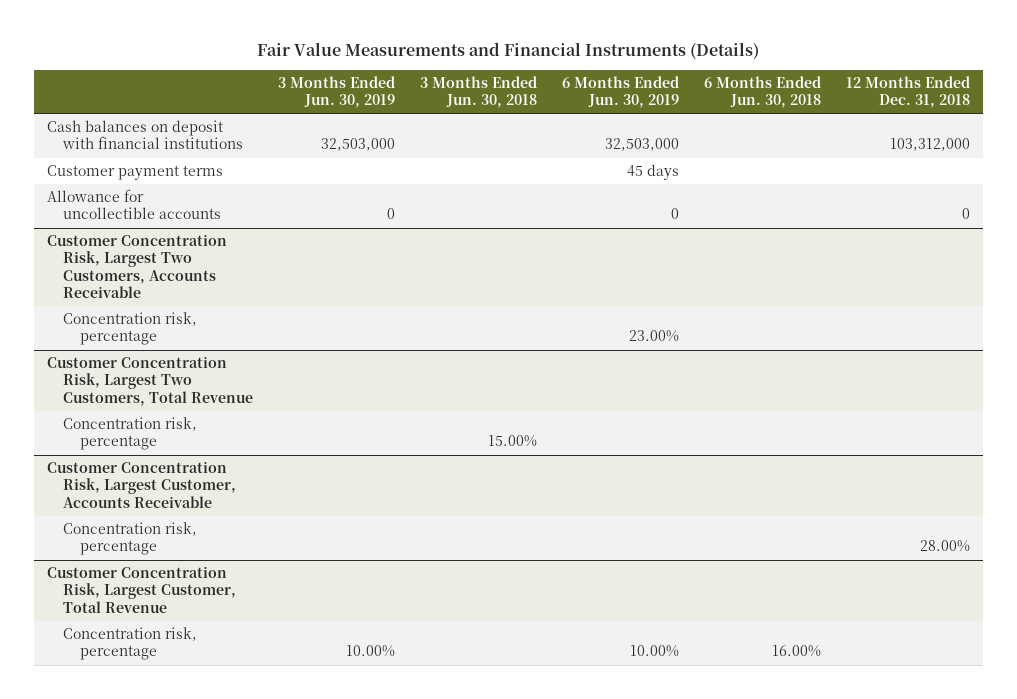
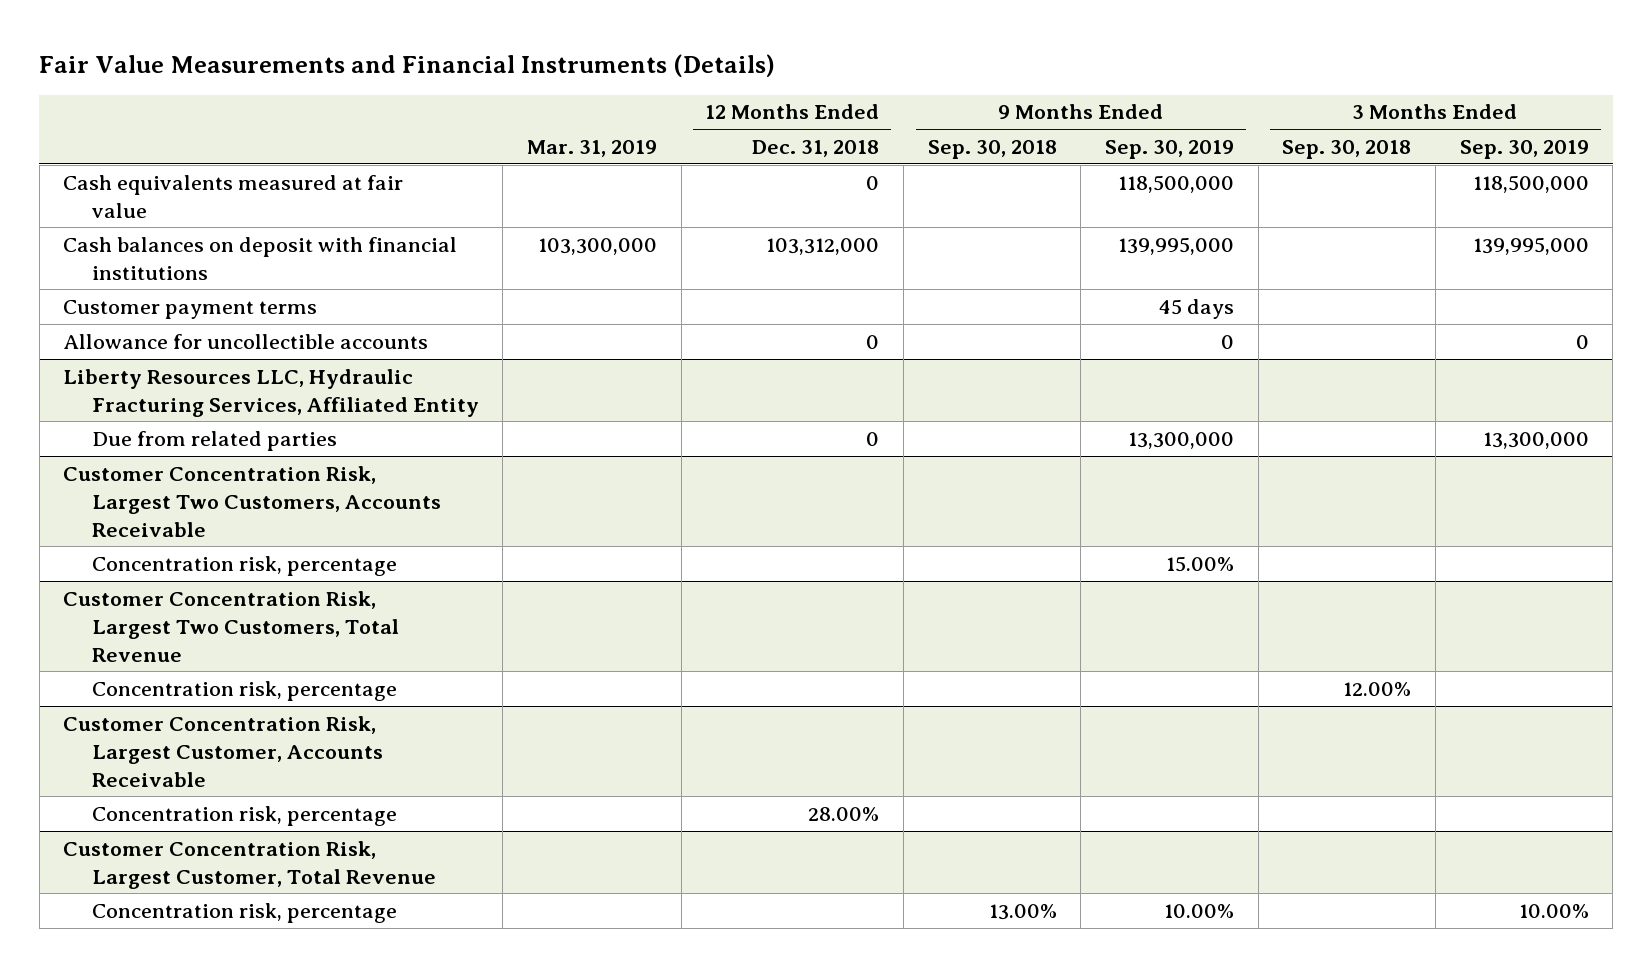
- | 3 Months Ended Jun. 30, 2019 | 3 Months Ended Jun. 30, 2018 | 6 Months Ended Jun. 30, 2019 | 6 Months Ended Jun. 30, 2018 | 12 Months Ended Dec. 31, 2018
+ | Mar. 31, 2019 | 12 Months Ended Dec. 31, 2018 | 9 Months Ended Sep. 30, 2018 | 9 Months Ended Sep. 30, 2019 | 3 Months Ended Sep. 30, 2018 | 3 Months Ended Sep. 30, 2019
+ Cash equivalents measured at fair value | | 0 | | 118,500,000 | | 118,500,000
+ Liberty Resources LLC, Hydraulic Fracturing Services, Affiliated Entity
+ Due from related parties | | 0 | | 13,300,000 | | 13,300,000

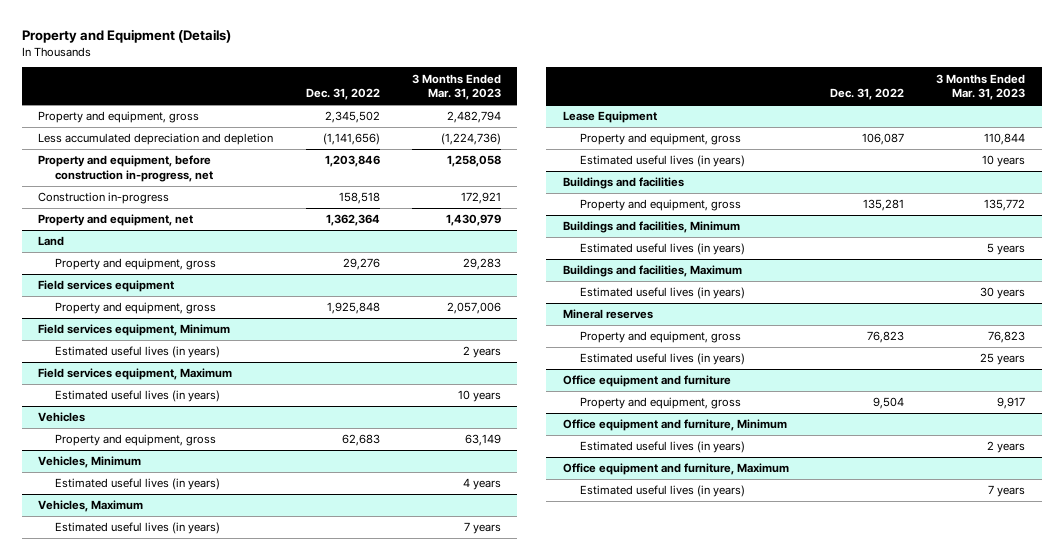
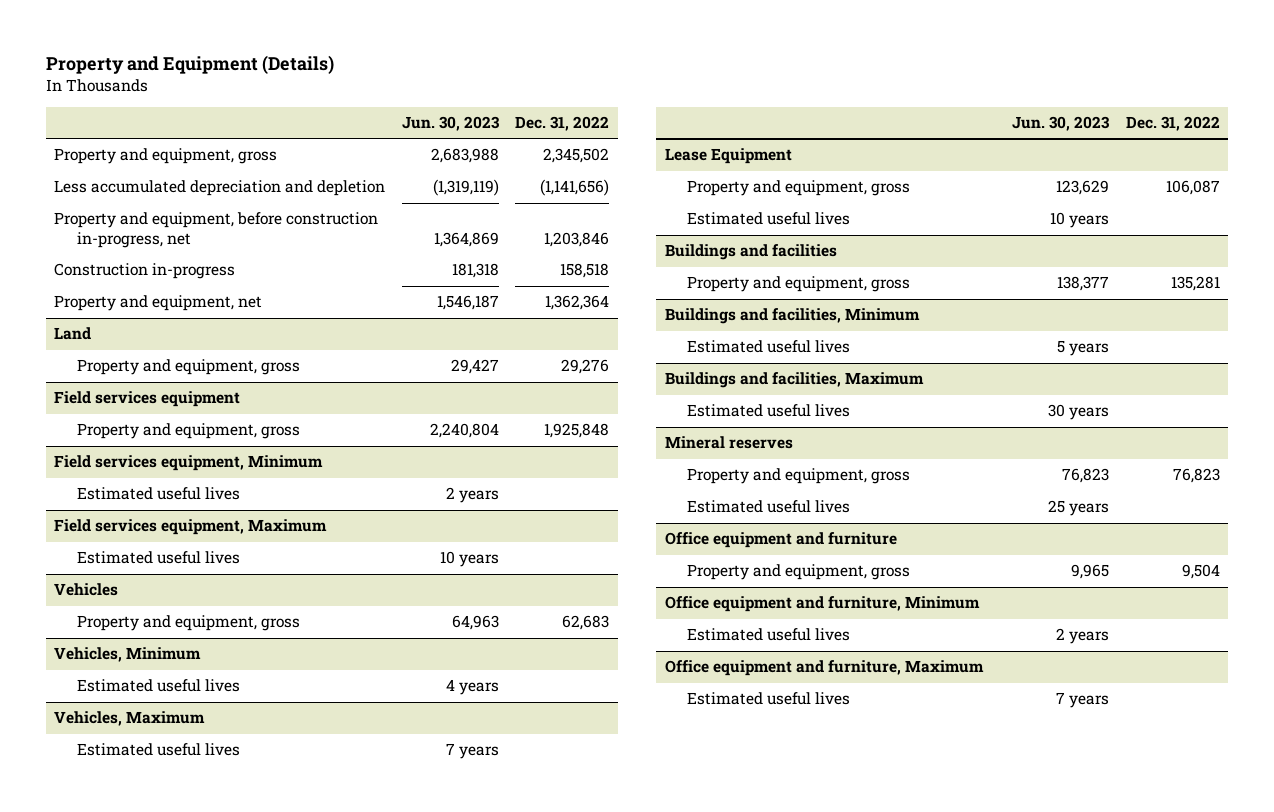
- | Dec. 31, 2022 | 3 Months Ended Mar. 31, 2023
+ | Jun. 30, 2023 | Dec. 31, 2022
@ Field services equipment, Minimum
- Estimated useful lives (in years) | | 2 years
+ Estimated useful lives | 2 years |
@ Field services equipment, Maximum
- Estimated useful lives (in years) | | 10 years
+ Estimated useful lives | 10 years |
@ Vehicles, Minimum
- Estimated useful lives (in years) | | 4 years
+ Estimated useful lives | 4 years |
@ Vehicles, Maximum
- Estimated useful lives (in years) | | 7 years
+ Estimated useful lives | 7 years |
@ Lease Equipment
- Estimated useful lives (in years) | | 10 years
+ Estimated useful lives | 10 years |
@ Buildings and facilities, Minimum
- Estimated useful lives (in years) | | 5 years
+ Estimated useful lives | 5 years |
@ Buildings and facilities, Maximum
- Estimated useful lives (in years) | | 30 years
+ Estimated useful lives | 30 years |
@ Mineral reserves
- Estimated useful lives (in years) | | 25 years
+ Estimated useful lives | 25 years |
@ Office equipment and furniture, Minimum
- Estimated useful lives (in years) | | 2 years
+ Estimated useful lives | 2 years |
@ Office equipment and furniture, Maximum
- Estimated useful lives (in years) | | 7 years
+ Estimated useful lives | 7 years |

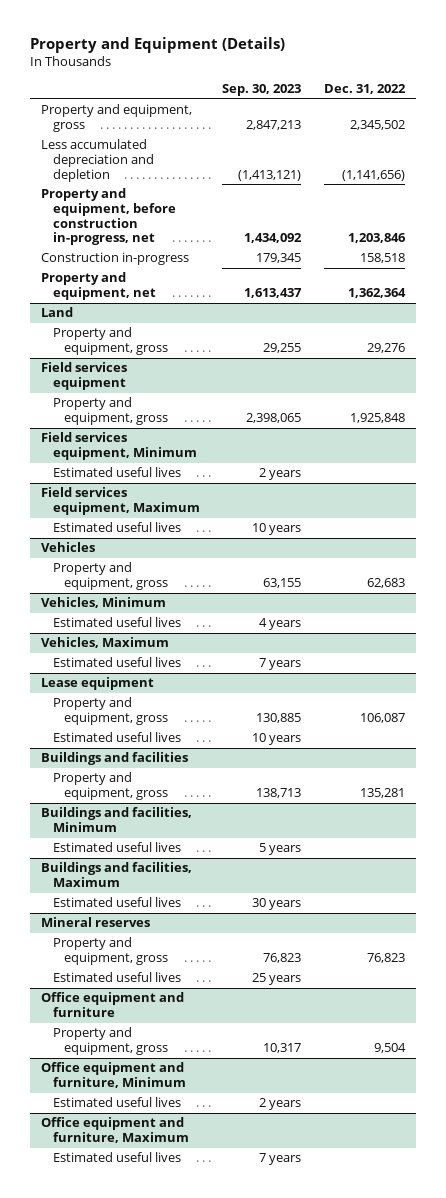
- | Jun. 30, 2023 | Dec. 31, 2022
+ | Sep. 30, 2023 | Dec. 31, 2022
- Lease Equipment
+ Lease equipment

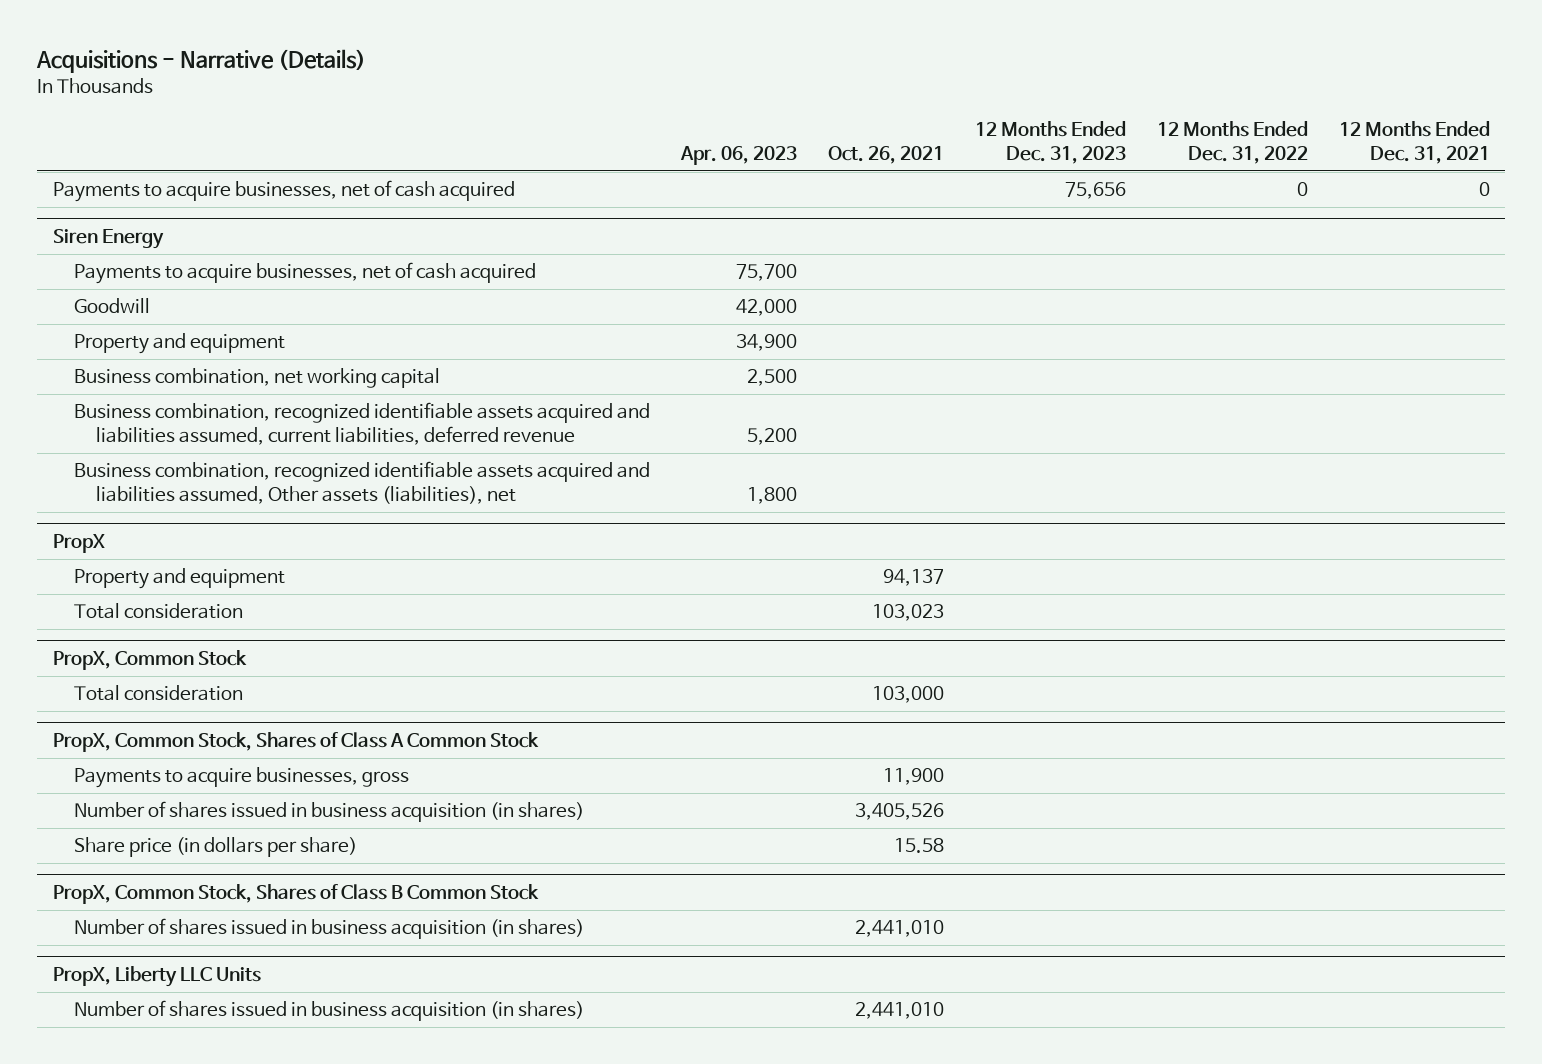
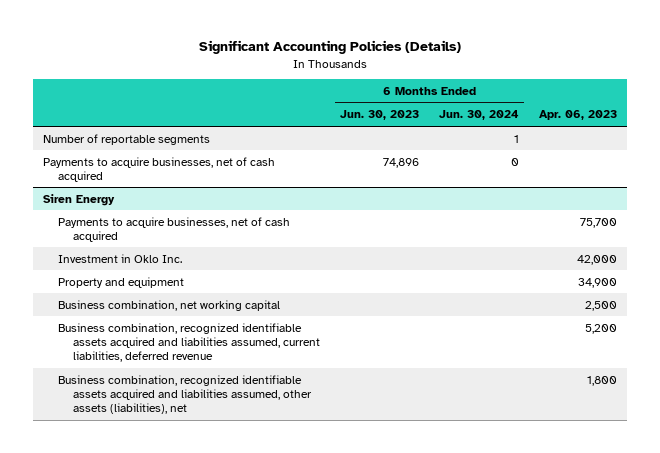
- Acquisitions - Narrative (Details)
+ Significant Accounting Policies (Details)
- | Apr. 06, 2023 | Oct. 26, 2021 | 12 Months Ended Dec. 31, 2023 | 12 Months Ended Dec. 31, 2022 | 12 Months Ended Dec. 31, 2021
+ | 6 Months Ended Jun. 30, 2023 | 6 Months Ended Jun. 30, 2024 | Apr. 06, 2023
+ Number of reportable segments | | 1 |
@ Siren Energy
- Goodwill | 42,000 | | | |
+ Investment in Oklo Inc. | | | 42,000
- Business combination, recognized identifiable assets acquired and liabilities assumed, Other assets (liabilities), net | 1,800 | | | |
- PropX
- Property and equipment | | 94,137 | | |
- Total consideration | | 103,023 | | |
- PropX, Common Stock
- Total consideration | | 103,000 | | |
- PropX, Common Stock, Shares of Class A Common Stock
- Payments to acquire businesses, gross | | 11,900 | | |
- Number of shares issued in business acquisition (in shares) | | 3,405,526 | | |
- Share price (in dollars per share) | | 15.58 | | |
- PropX, Common Stock, Shares of Class B Common Stock
- Number of shares issued in business acquisition (in shares) | | 2,441,010 | | |
- PropX, Liberty LLC Units
- Number of shares issued in business acquisition (in shares) | | 2,441,010 | | |
@ Siren Energy
+ Business combination, recognized identifiable assets acquired and liabilities assumed, other assets (liabilities), net | | | 1,800

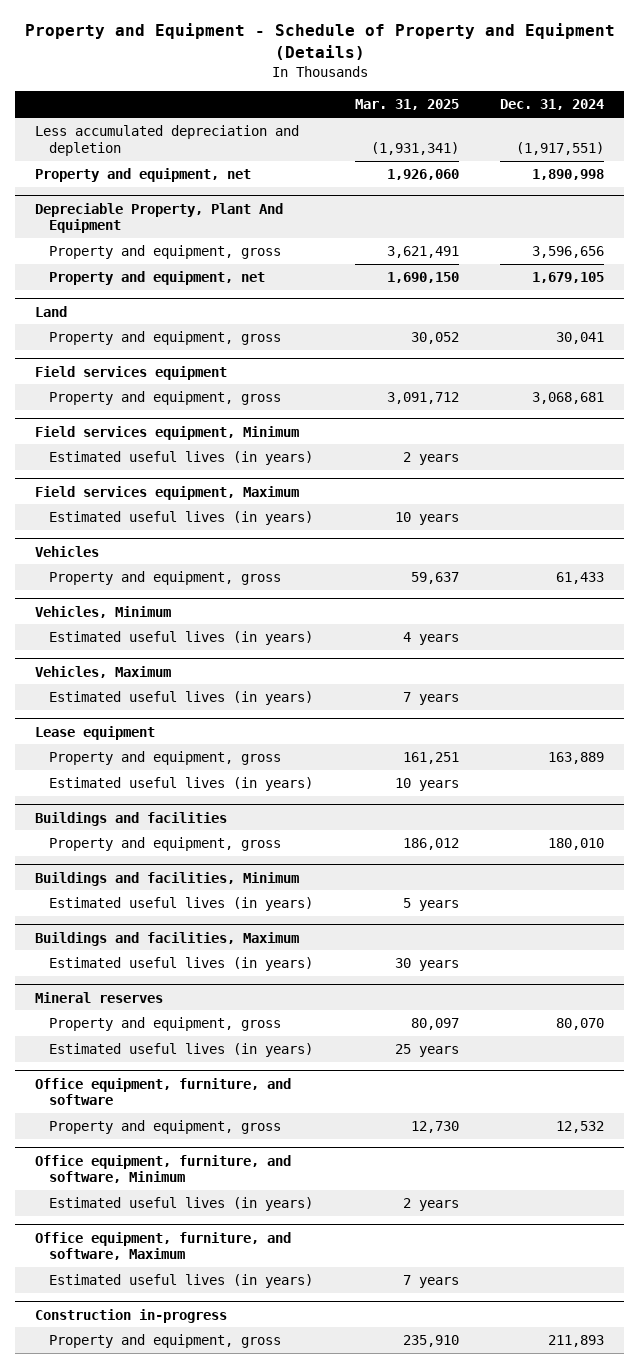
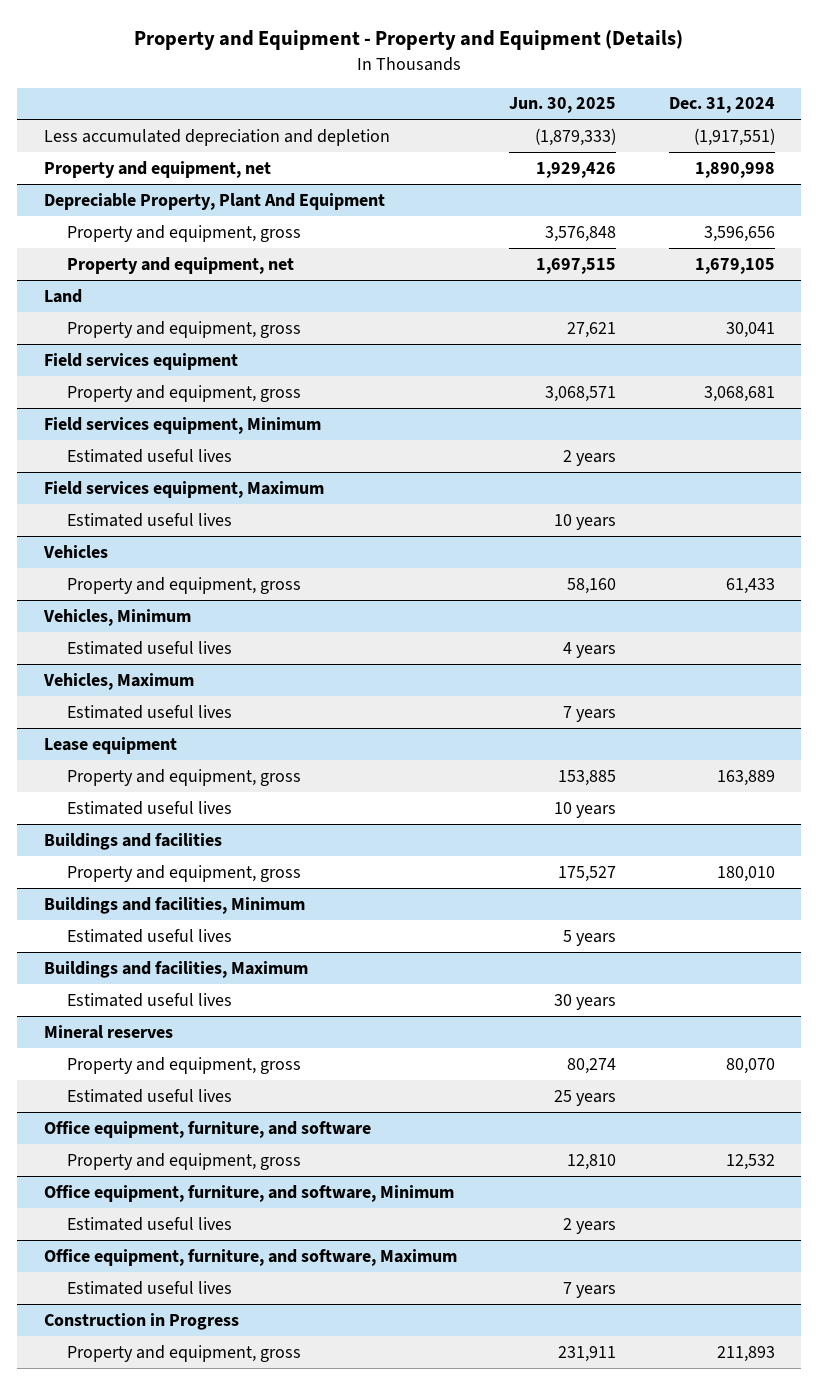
- Property and Equipment - Schedule of Property and Equipment (Details)
+ Property and Equipment - Property and Equipment (Details)
- | Mar. 31, 2025 | Dec. 31, 2024
+ | Jun. 30, 2025 | Dec. 31, 2024
@ Field services equipment, Minimum
- Estimated useful lives (in years) | 2 years |
+ Estimated useful lives | 2 years |
@ Field services equipment, Maximum
- Estimated useful lives (in years) | 10 years |
+ Estimated useful lives | 10 years |
@ Vehicles, Minimum
- Estimated useful lives (in years) | 4 years |
+ Estimated useful lives | 4 years |
@ Vehicles, Maximum
- Estimated useful lives (in years) | 7 years |
+ Estimated useful lives | 7 years |
@ Lease equipment
- Estimated useful lives (in years) | 10 years |
+ Estimated useful lives | 10 years |
@ Buildings and facilities, Minimum
- Estimated useful lives (in years) | 5 years |
+ Estimated useful lives | 5 years |
@ Buildings and facilities, Maximum
- Estimated useful lives (in years) | 30 years |
+ Estimated useful lives | 30 years |
@ Mineral reserves
- Estimated useful lives (in years) | 25 years |
+ Estimated useful lives | 25 years |
@ Office equipment, furniture, and software, Minimum
- Estimated useful lives (in years) | 2 years |
+ Estimated useful lives | 2 years |
@ Office equipment, furniture, and software, Maximum
- Estimated useful lives (in years) | 7 years |
- Construction in-progress
@ Office equipment, furniture, and software, Maximum
+ Estimated useful lives | 7 years |
+ Construction in Progress

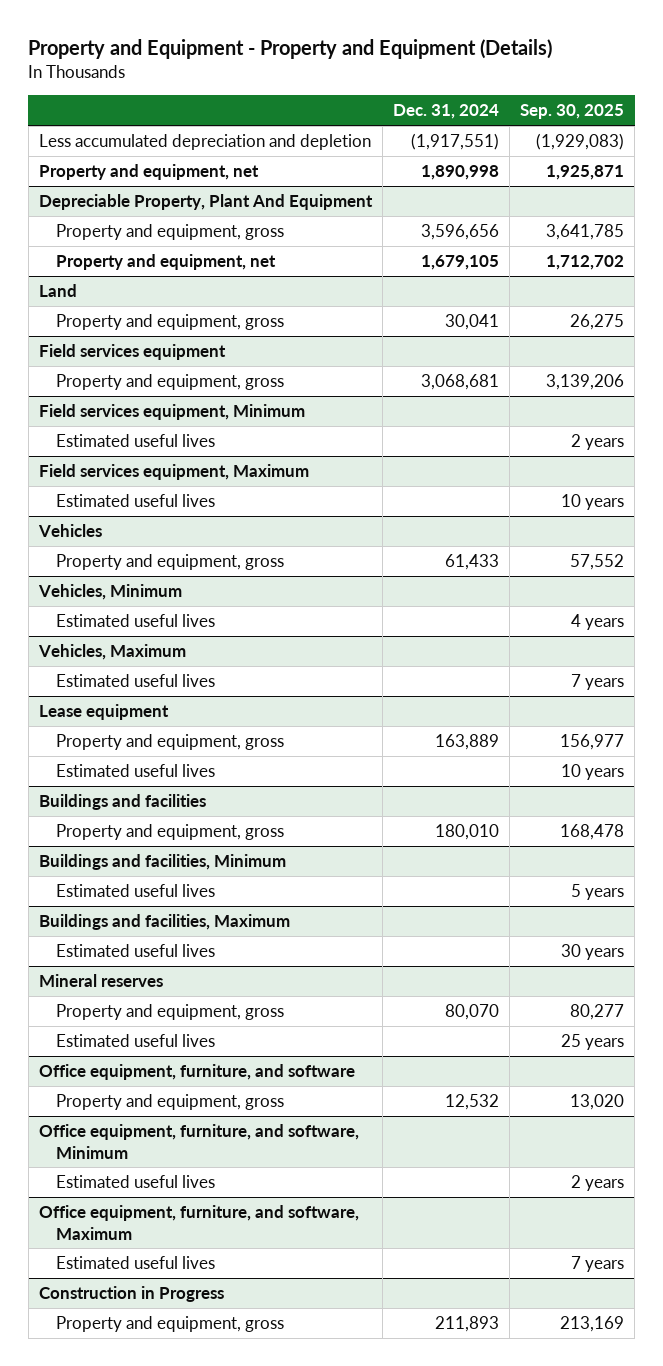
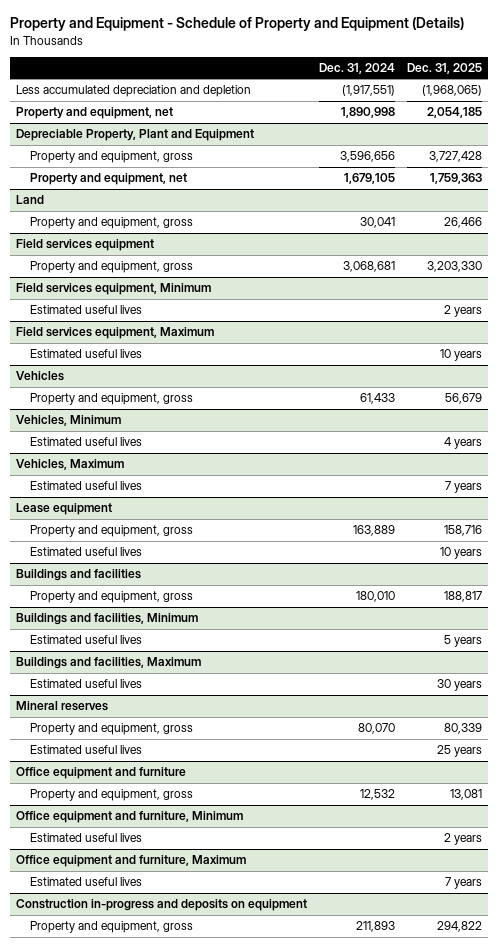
- Property and Equipment - Property and Equipment (Details)
+ Property and Equipment - Schedule of Property and Equipment (Details)
- | Dec. 31, 2024 | Sep. 30, 2025
+ | Dec. 31, 2024 | Dec. 31, 2025
- Depreciable Property, Plant And Equipment
+ Depreciable Property, Plant and Equipment
- Office equipment, furniture, and software
+ Office equipment and furniture
- Office equipment, furniture, and software, Minimum
+ Office equipment and furniture, Minimum
- Office equipment, furniture, and software, Maximum
+ Office equipment and furniture, Maximum
- Construction in Progress
+ Construction in-progress and deposits on equipment

